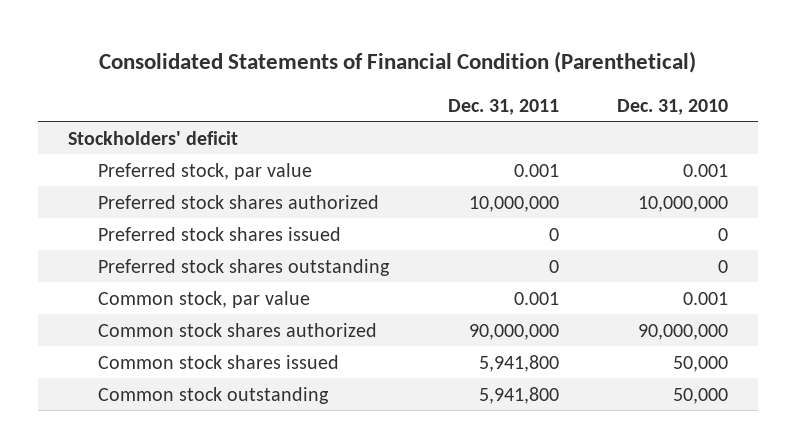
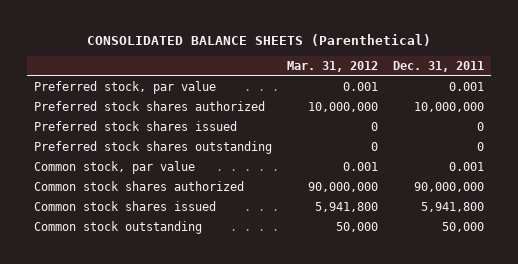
- Consolidated Statements of Financial Condition (Parenthetical)
+ CONSOLIDATED BALANCE SHEETS (Parenthetical)
- | Dec. 31, 2011 | Dec. 31, 2010
+ | Mar. 31, 2012 | Dec. 31, 2011
- Stockholders' deficit
- Common stock outstanding | 5,941,800 | 50,000
+ Common stock outstanding | 50,000 | 50,000

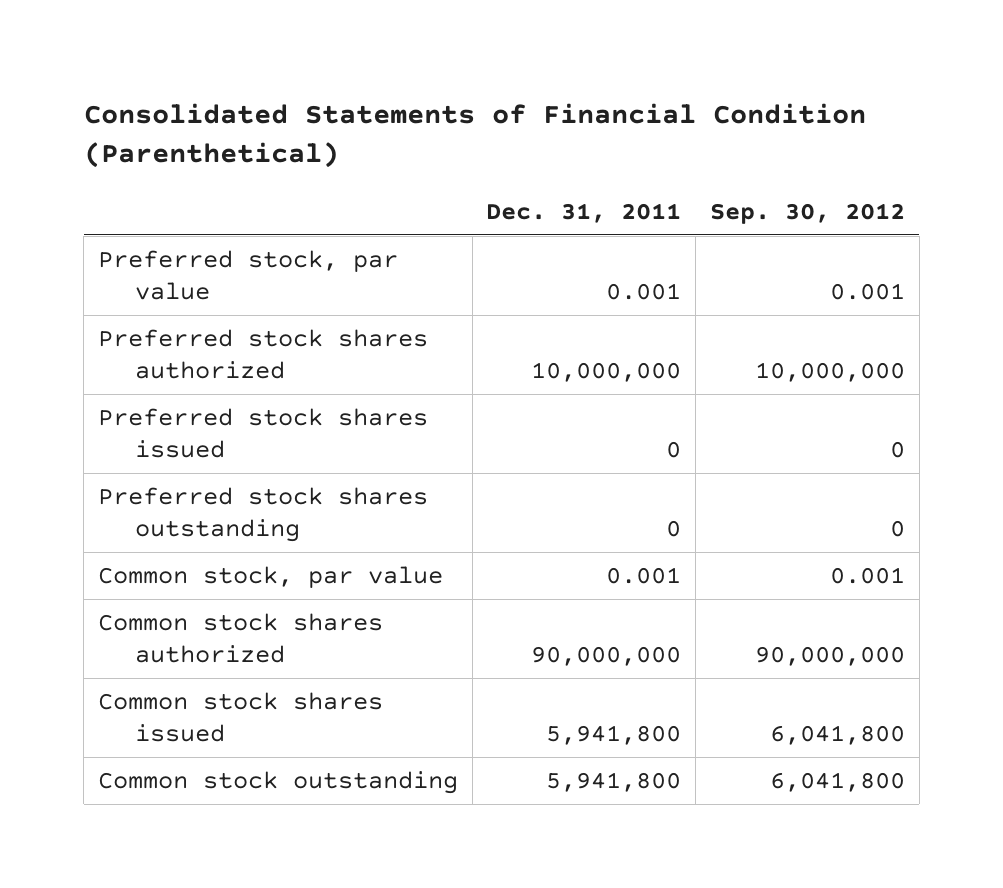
- CONSOLIDATED BALANCE SHEETS (Parenthetical)
+ Consolidated Statements of Financial Condition (Parenthetical)
- | Mar. 31, 2012 | Dec. 31, 2011
+ | Dec. 31, 2011 | Sep. 30, 2012
- Common stock outstanding | 50,000 | 50,000
+ Common stock outstanding | 5,941,800 | 6,041,800

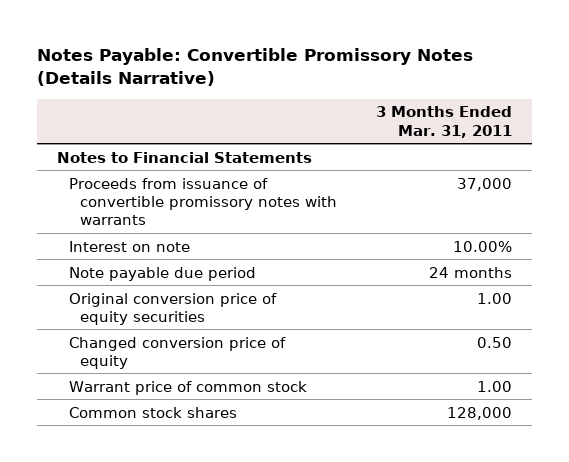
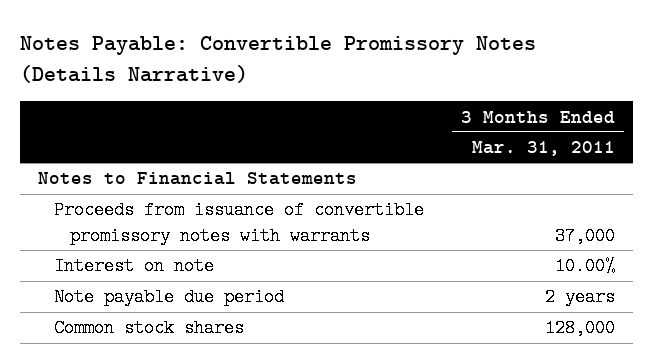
- Note payable due period | 24 months
- Original conversion price of equity securities | 1.00
- Changed conversion price of equity | 0.50
- Warrant price of common stock | 1.00
+ Note payable due period | 2 years

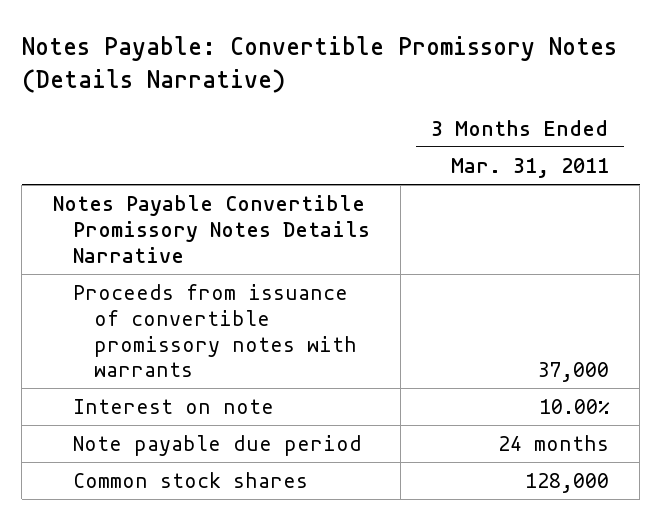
- Notes to Financial Statements
+ Notes Payable Convertible Promissory Notes Details Narrative
- Note payable due period | 2 years
+ Note payable due period | 24 months

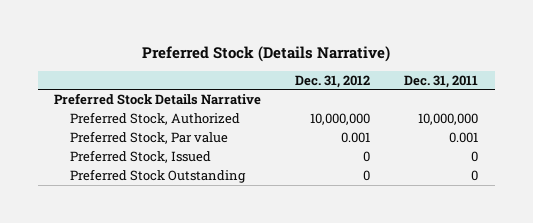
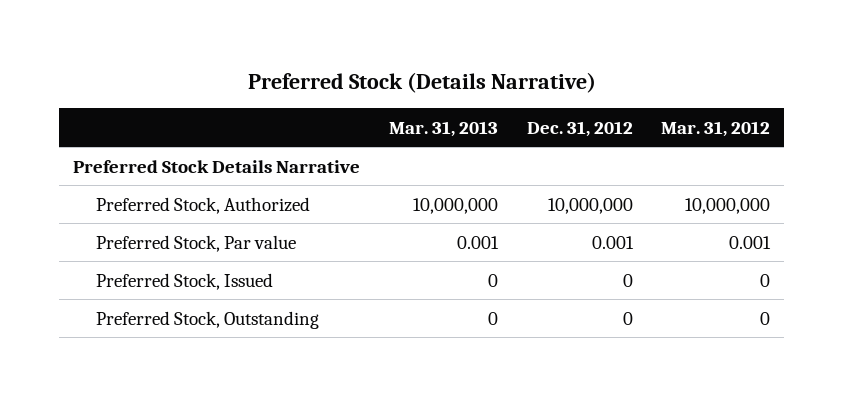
- | Dec. 31, 2012 | Dec. 31, 2011
+ | Mar. 31, 2013 | Dec. 31, 2012 | Mar. 31, 2012
- Preferred Stock Outstanding | 0 | 0
+ Preferred Stock, Outstanding | 0 | 0 | 0

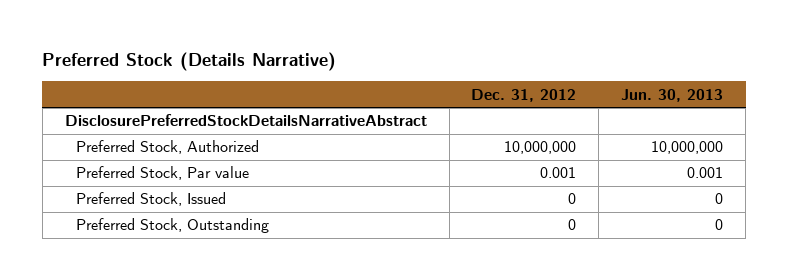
- | Mar. 31, 2013 | Dec. 31, 2012 | Mar. 31, 2012
+ | Dec. 31, 2012 | Jun. 30, 2013
- Preferred Stock Details Narrative
+ DisclosurePreferredStockDetailsNarrativeAbstract

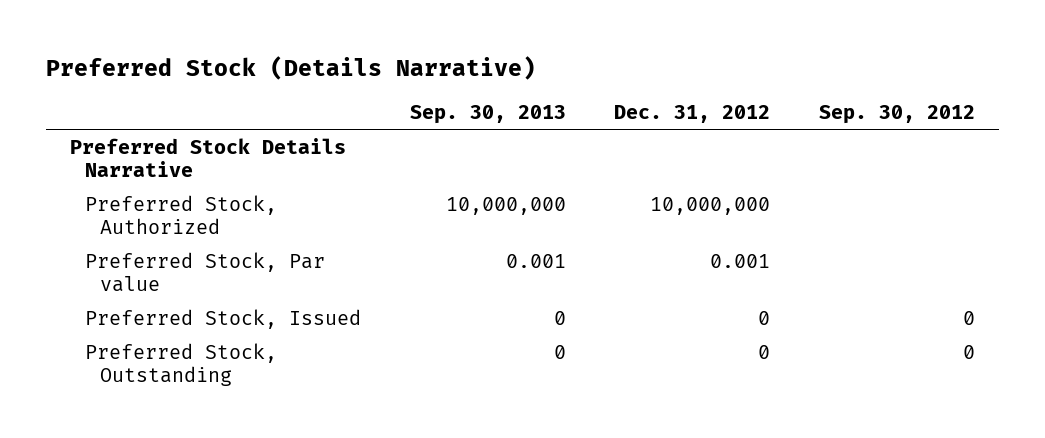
- | Dec. 31, 2012 | Jun. 30, 2013
+ | Sep. 30, 2013 | Dec. 31, 2012 | Sep. 30, 2012
- DisclosurePreferredStockDetailsNarrativeAbstract
+ Preferred Stock Details Narrative

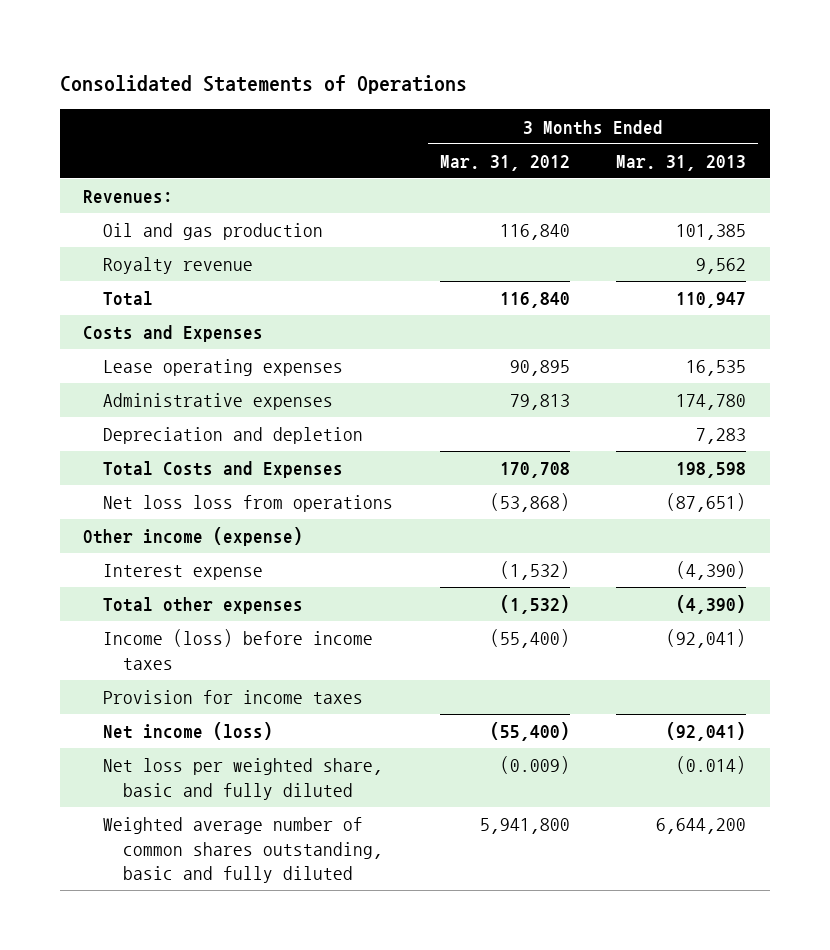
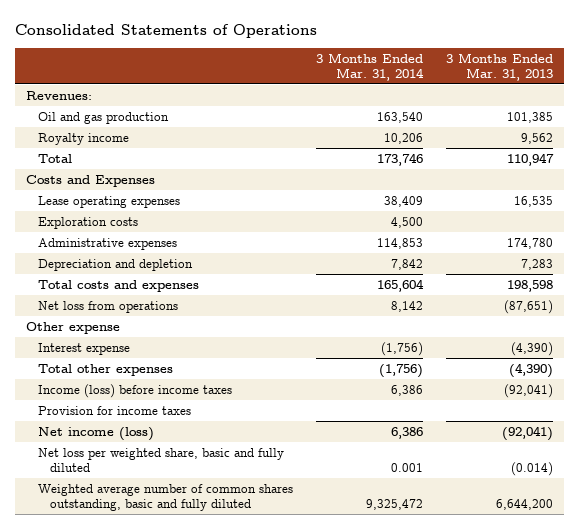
- | 3 Months Ended Mar. 31, 2012 | 3 Months Ended Mar. 31, 2013
+ | 3 Months Ended Mar. 31, 2014 | 3 Months Ended Mar. 31, 2013
- Royalty revenue | | 9,562
+ Royalty income | 10,206 | 9,562
+ Exploration costs | 4,500 |
- Total Costs and Expenses | 170,708 | 198,598
- Net loss loss from operations | (53,868) | (87,651)
- Other income (expense)
+ Total costs and expenses | 165,604 | 198,598
+ Net loss from operations | 8,142 | (87,651)
+ Other expense

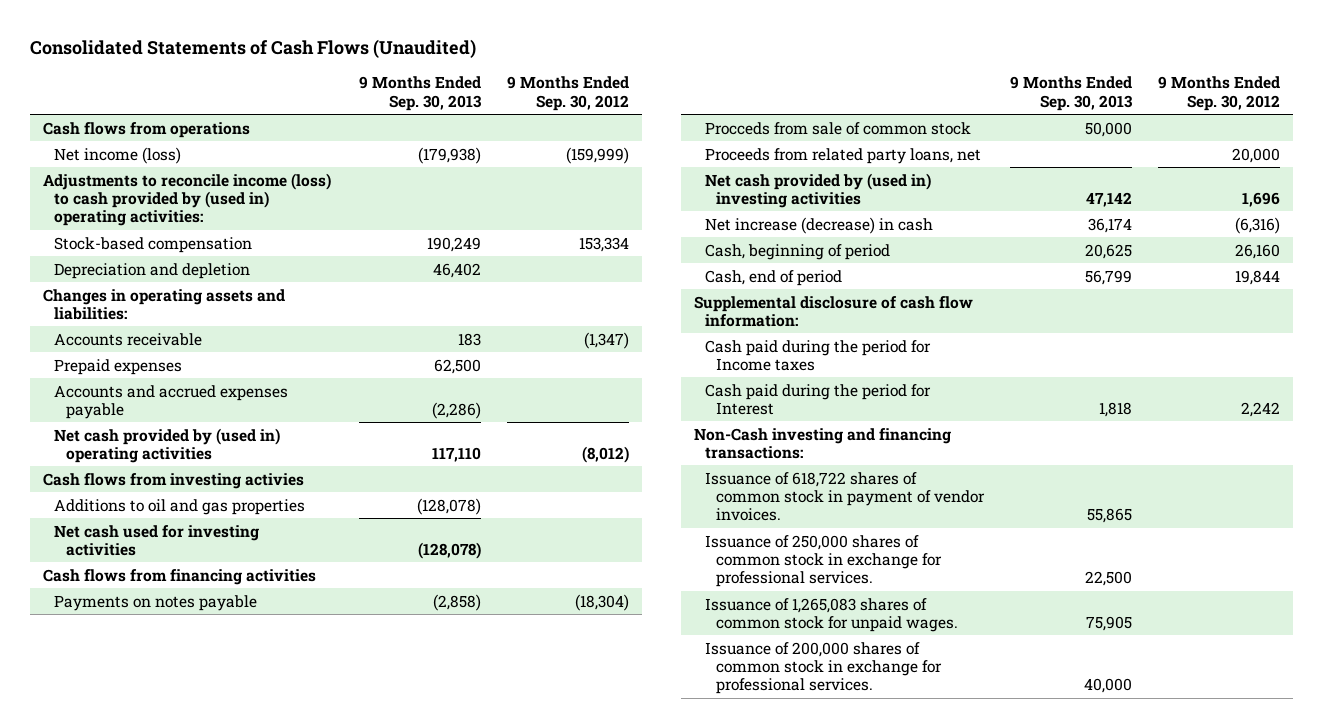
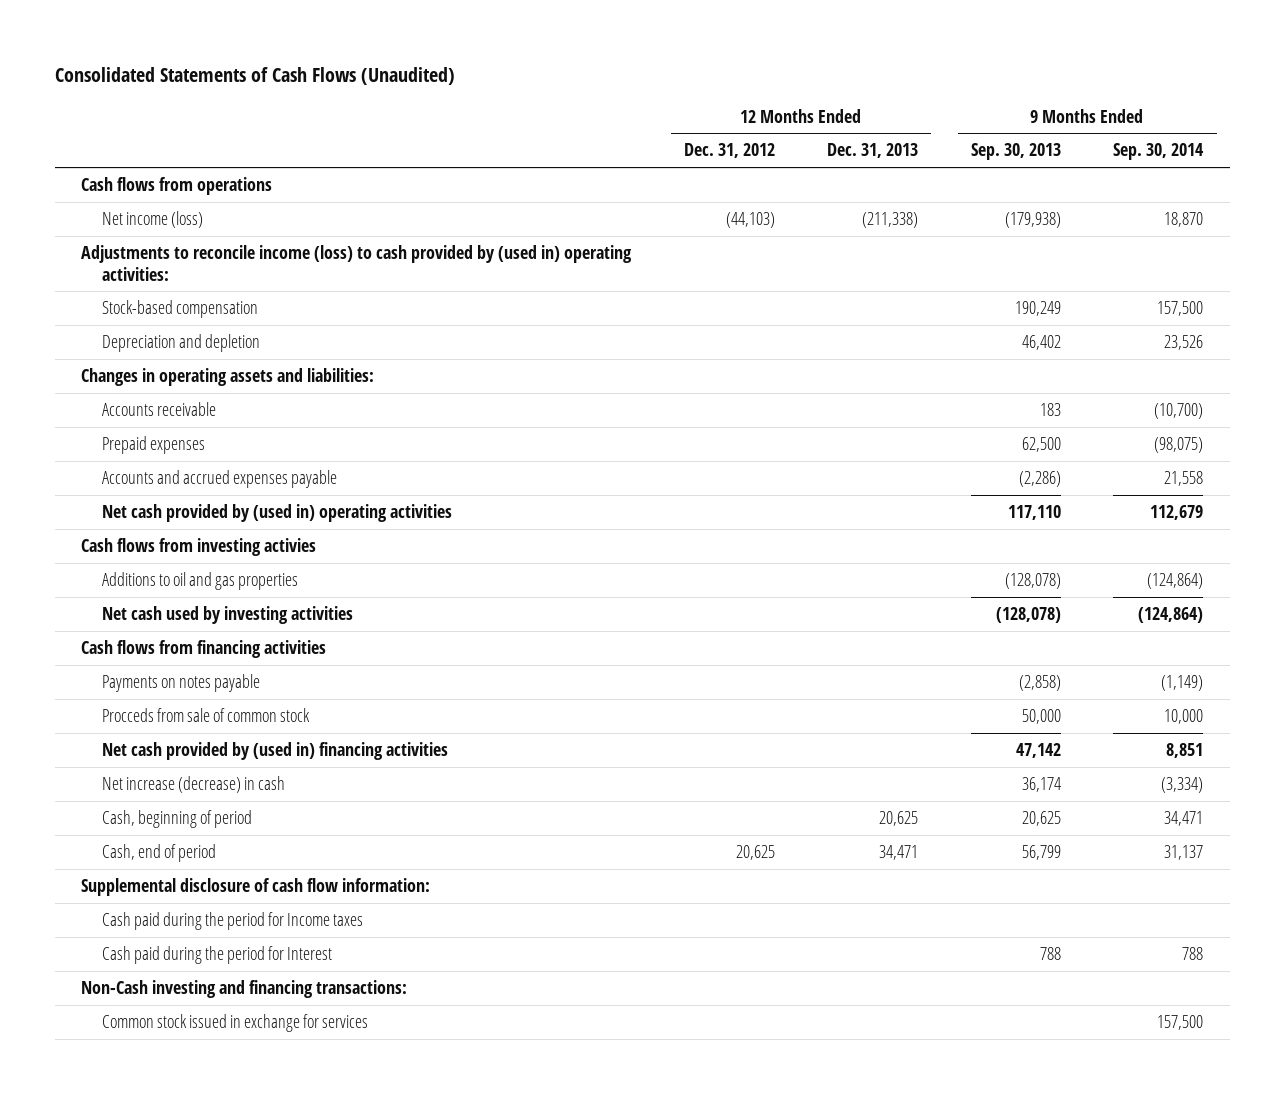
- | 9 Months Ended Sep. 30, 2013 | 9 Months Ended Sep. 30, 2012
+ | 12 Months Ended Dec. 31, 2012 | 12 Months Ended Dec. 31, 2013 | 9 Months Ended Sep. 30, 2013 | 9 Months Ended Sep. 30, 2014
- Net cash used for investing activities | (128,078) |
+ Net cash used by investing activities | | | (128,078) | (124,864)
- Proceeds from related party loans, net | | 20,000
- Net cash provided by (used in) investing activities | 47,142 | 1,696
+ Net cash provided by (used in) financing activities | | | 47,142 | 8,851
- Cash paid during the period for Interest | 1,818 | 2,242
+ Cash paid during the period for Interest | | | 788 | 788
- Issuance of 618,722 shares of common stock in payment of vendor invoices. | 55,865 |
- Issuance of 250,000 shares of common stock in exchange for professional services. | 22,500 |
- Issuance of 1,265,083 shares of common stock for unpaid wages. | 75,905 |
- Issuance of 200,000 shares of common stock in exchange for professional services. | 40,000 |
+ Common stock issued in exchange for services | | | | 157,500

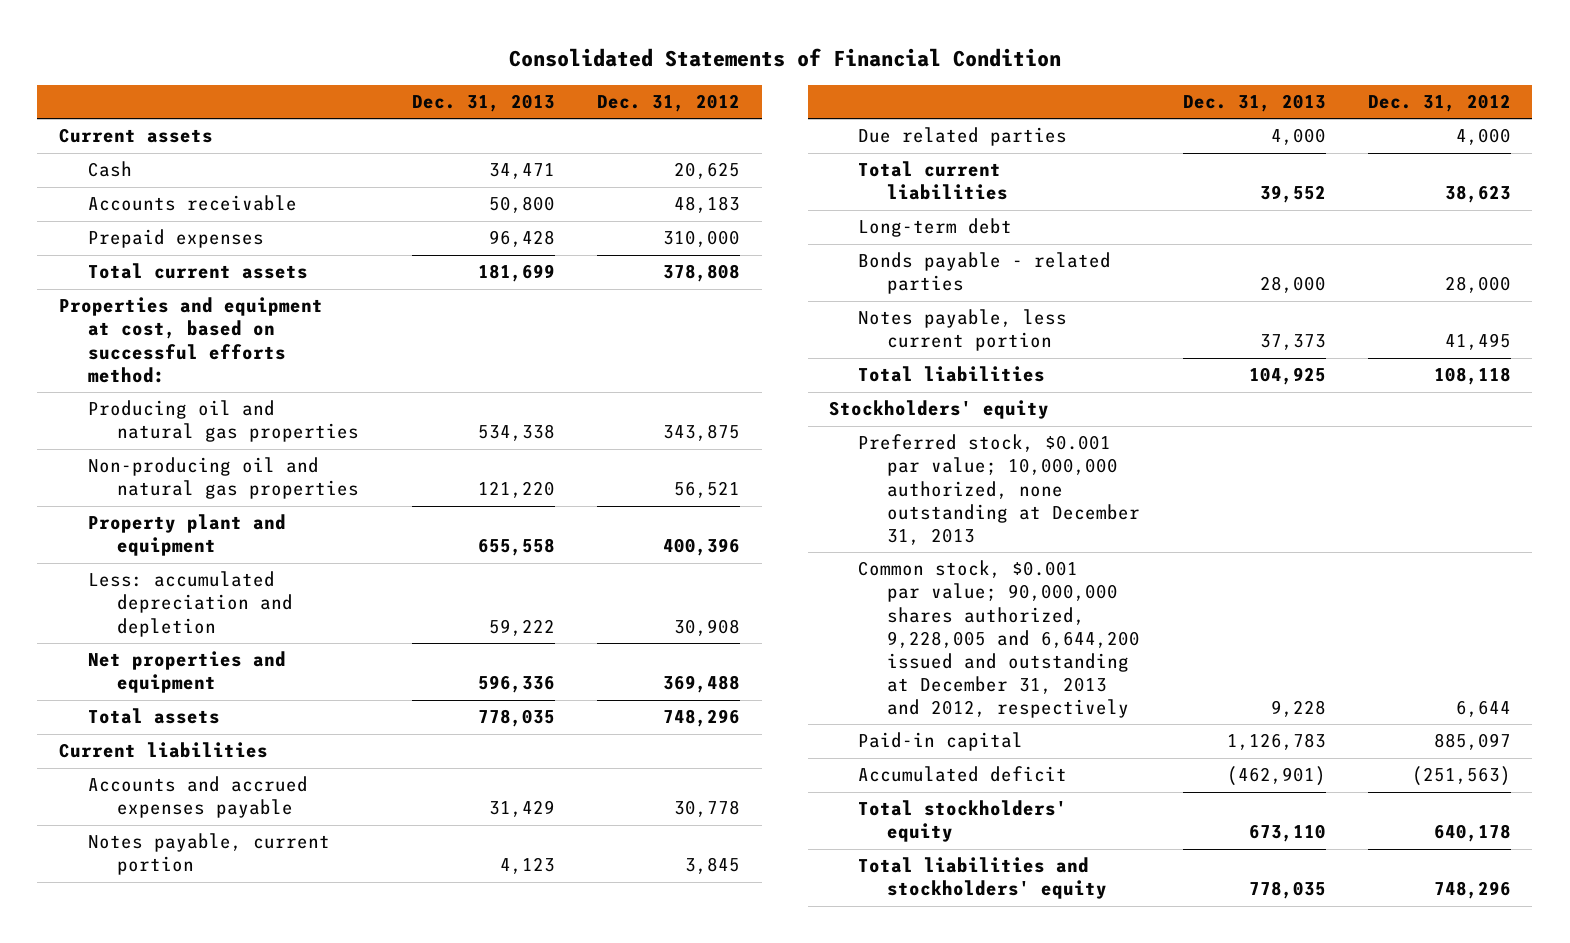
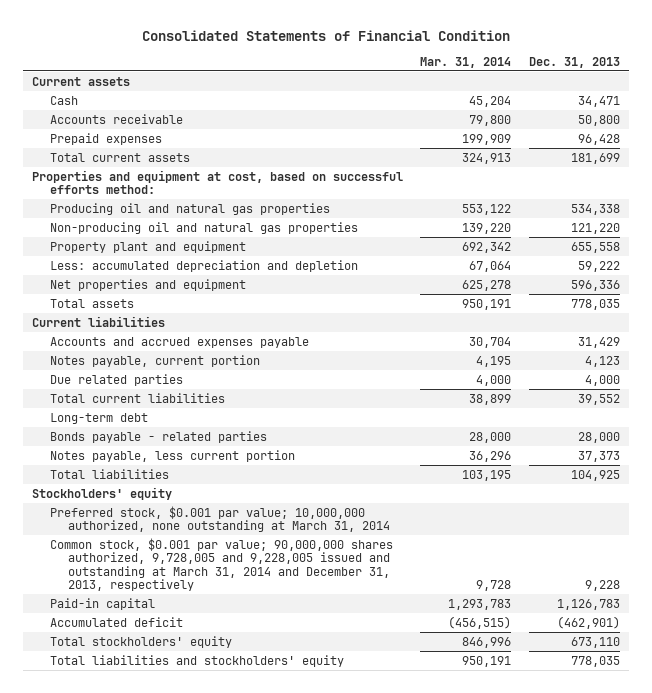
- | Dec. 31, 2013 | Dec. 31, 2012
+ | Mar. 31, 2014 | Dec. 31, 2013
- Preferred stock, $0.001 par value; 10,000,000 authorized, none outstanding at December 31, 2013
- Common stock, $0.001 par value; 90,000,000 shares authorized, 9,228,005 and 6,644,200 issued and outstanding at December 31, 2013 and 2012, respectively | 9,228 | 6,644
+ Preferred stock, $0.001 par value; 10,000,000 authorized, none outstanding at March 31, 2014
+ Common stock, $0.001 par value; 90,000,000 shares authorized, 9,728,005 and 9,228,005 issued and outstanding at March 31, 2014 and December 31, 2013, respectively | 9,728 | 9,228

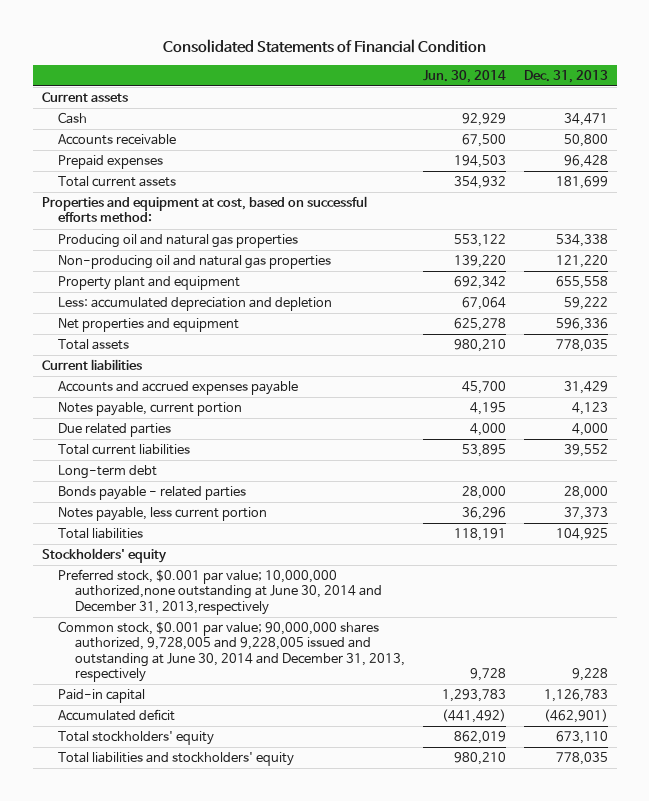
- | Mar. 31, 2014 | Dec. 31, 2013
+ | Jun. 30, 2014 | Dec. 31, 2013
- Preferred stock, $0.001 par value; 10,000,000 authorized, none outstanding at March 31, 2014
- Common stock, $0.001 par value; 90,000,000 shares authorized, 9,728,005 and 9,228,005 issued and outstanding at March 31, 2014 and December 31, 2013, respectively | 9,728 | 9,228
+ Preferred stock, $0.001 par value; 10,000,000 authorized,none outstanding at June 30, 2014 and December 31, 2013,respectively
+ Common stock, $0.001 par value; 90,000,000 shares authorized, 9,728,005 and 9,228,005 issued and outstanding at June 30, 2014 and December 31, 2013, respectively | 9,728 | 9,228

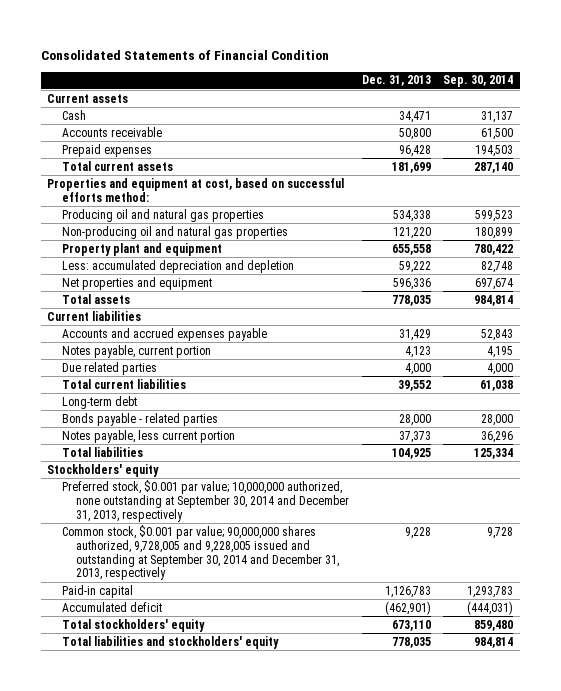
- | Jun. 30, 2014 | Dec. 31, 2013
+ | Dec. 31, 2013 | Sep. 30, 2014
- Preferred stock, $0.001 par value; 10,000,000 authorized,none outstanding at June 30, 2014 and December 31, 2013,respectively
- Common stock, $0.001 par value; 90,000,000 shares authorized, 9,728,005 and 9,228,005 issued and outstanding at June 30, 2014 and December 31, 2013, respectively | 9,728 | 9,228
+ Preferred stock, $0.001 par value; 10,000,000 authorized, none outstanding at September 30, 2014 and December 31, 2013, respectively
+ Common stock, $0.001 par value; 90,000,000 shares authorized, 9,728,005 and 9,228,005 issued and outstanding at September 30, 2014 and December 31, 2013, respectively | 9,228 | 9,728

